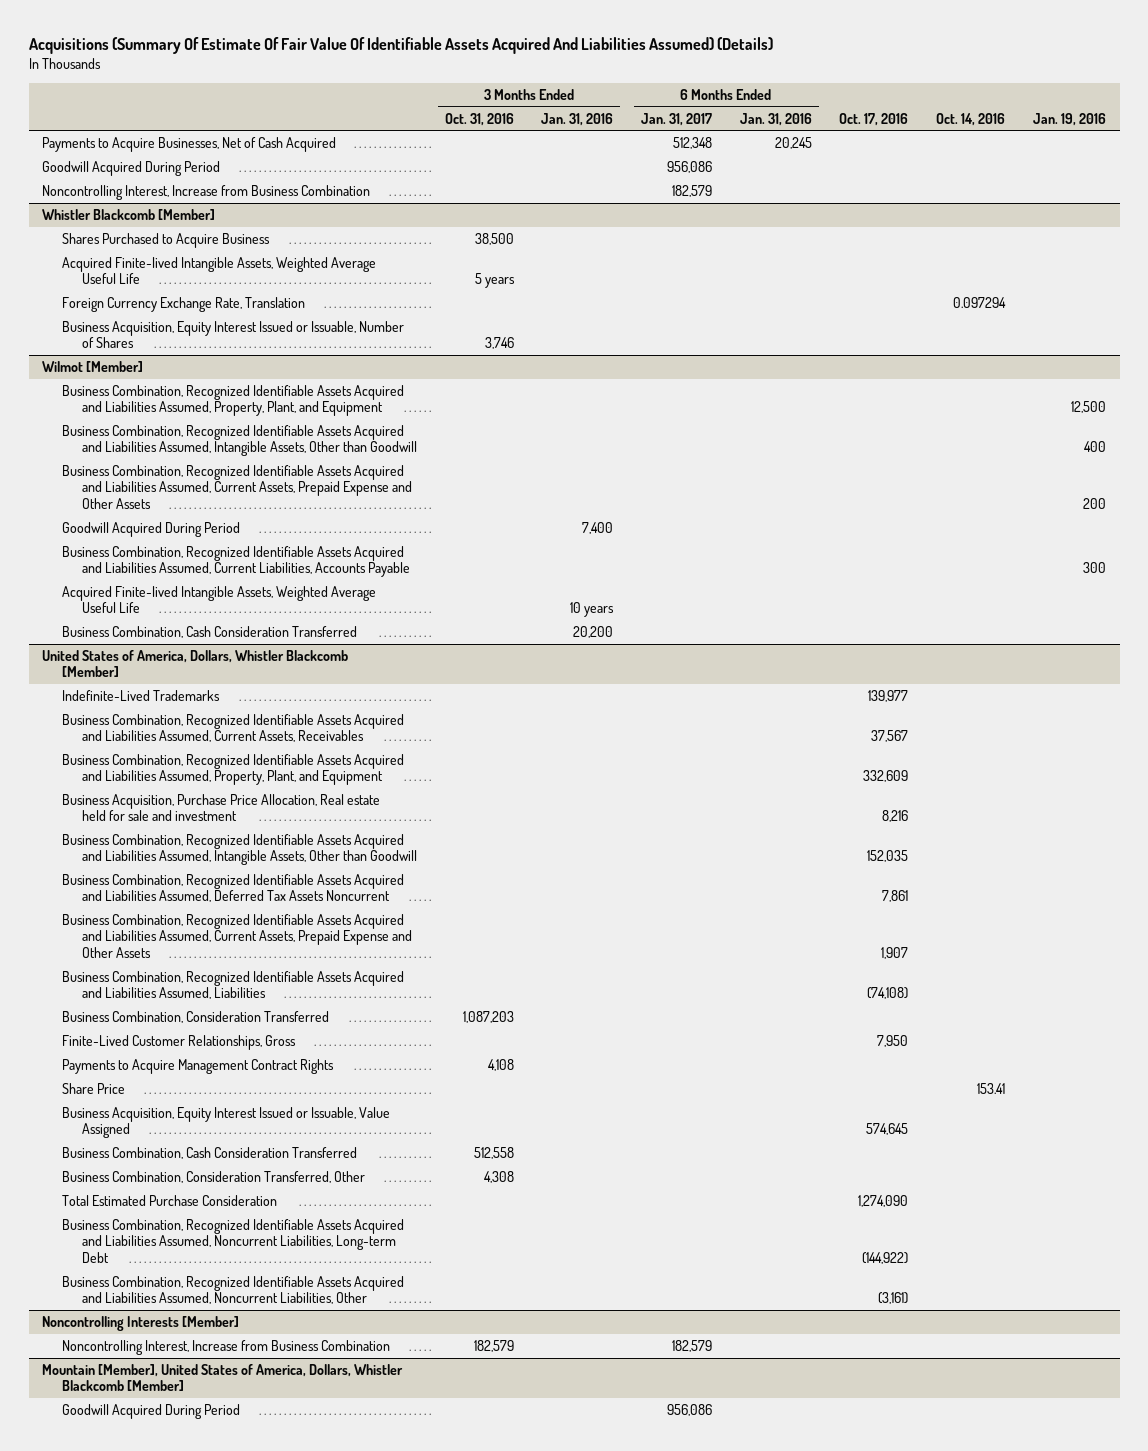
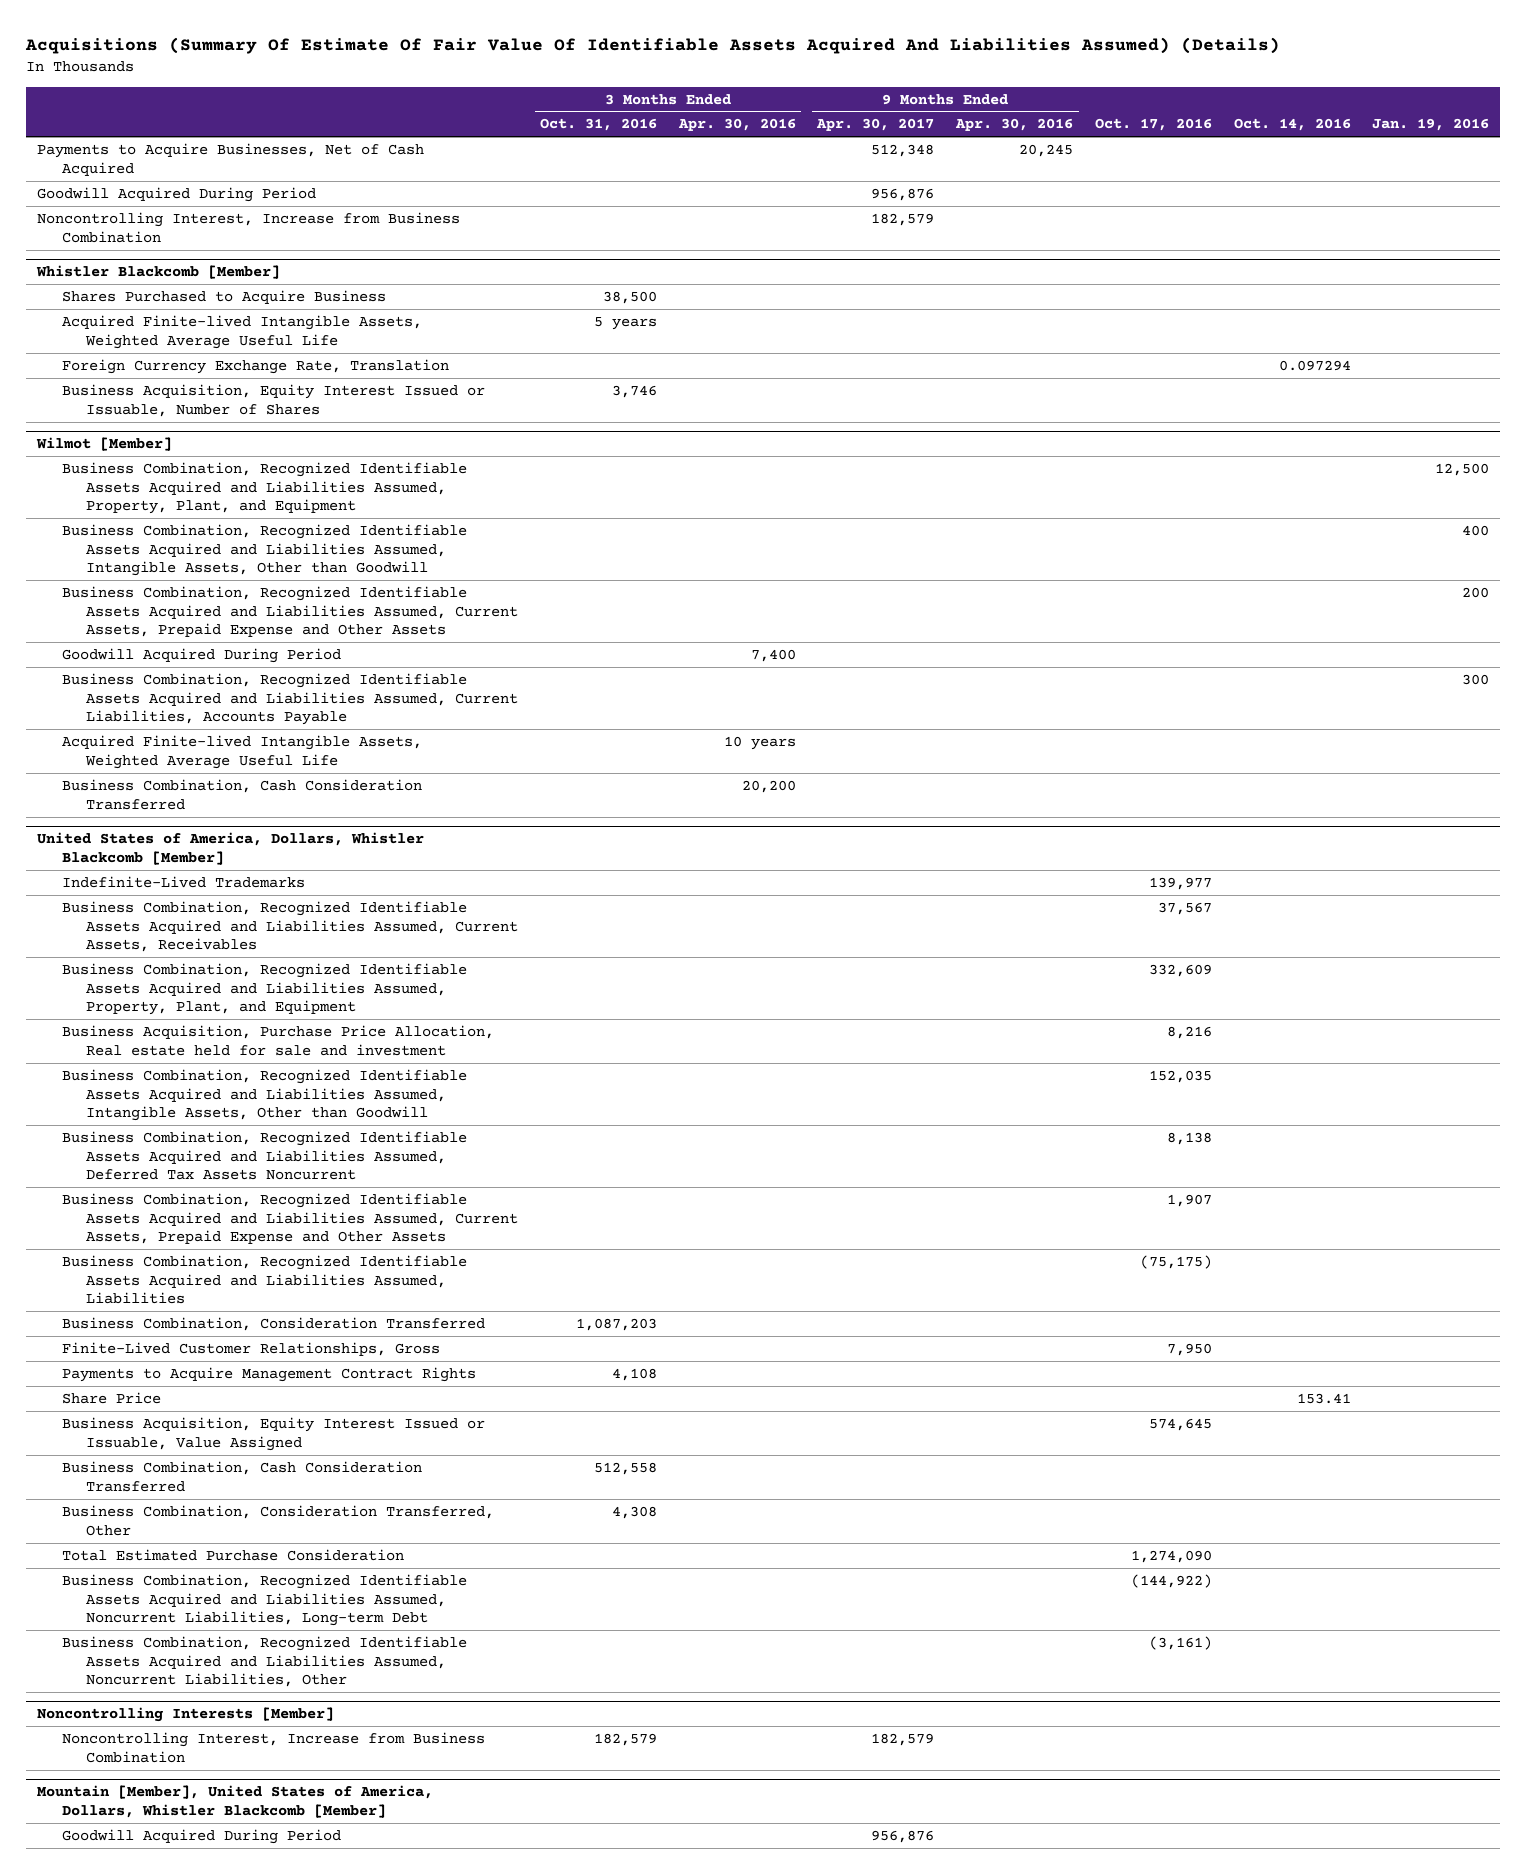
- | 3 Months Ended Oct. 31, 2016 | 3 Months Ended Jan. 31, 2016 | 6 Months Ended Jan. 31, 2017 | 6 Months Ended Jan. 31, 2016 | Oct. 17, 2016 | Oct. 14, 2016 | Jan. 19, 2016
+ | 3 Months Ended Oct. 31, 2016 | 3 Months Ended Apr. 30, 2016 | 9 Months Ended Apr. 30, 2017 | 9 Months Ended Apr. 30, 2016 | Oct. 17, 2016 | Oct. 14, 2016 | Jan. 19, 2016
@ United States of America, Dollars, Whistler Blackcomb [Member]
- Business Combination, Recognized Identifiable Assets Acquired and Liabilities Assumed, Deferred Tax Assets Noncurrent | | | | | 7,861 | |
+ Business Combination, Recognized Identifiable Assets Acquired and Liabilities Assumed, Deferred Tax Assets Noncurrent | | | | | 8,138 | |
- Business Combination, Recognized Identifiable Assets Acquired and Liabilities Assumed, Liabilities | | | | | (74,108) | |
+ Business Combination, Recognized Identifiable Assets Acquired and Liabilities Assumed, Liabilities | | | | | (75,175) | |

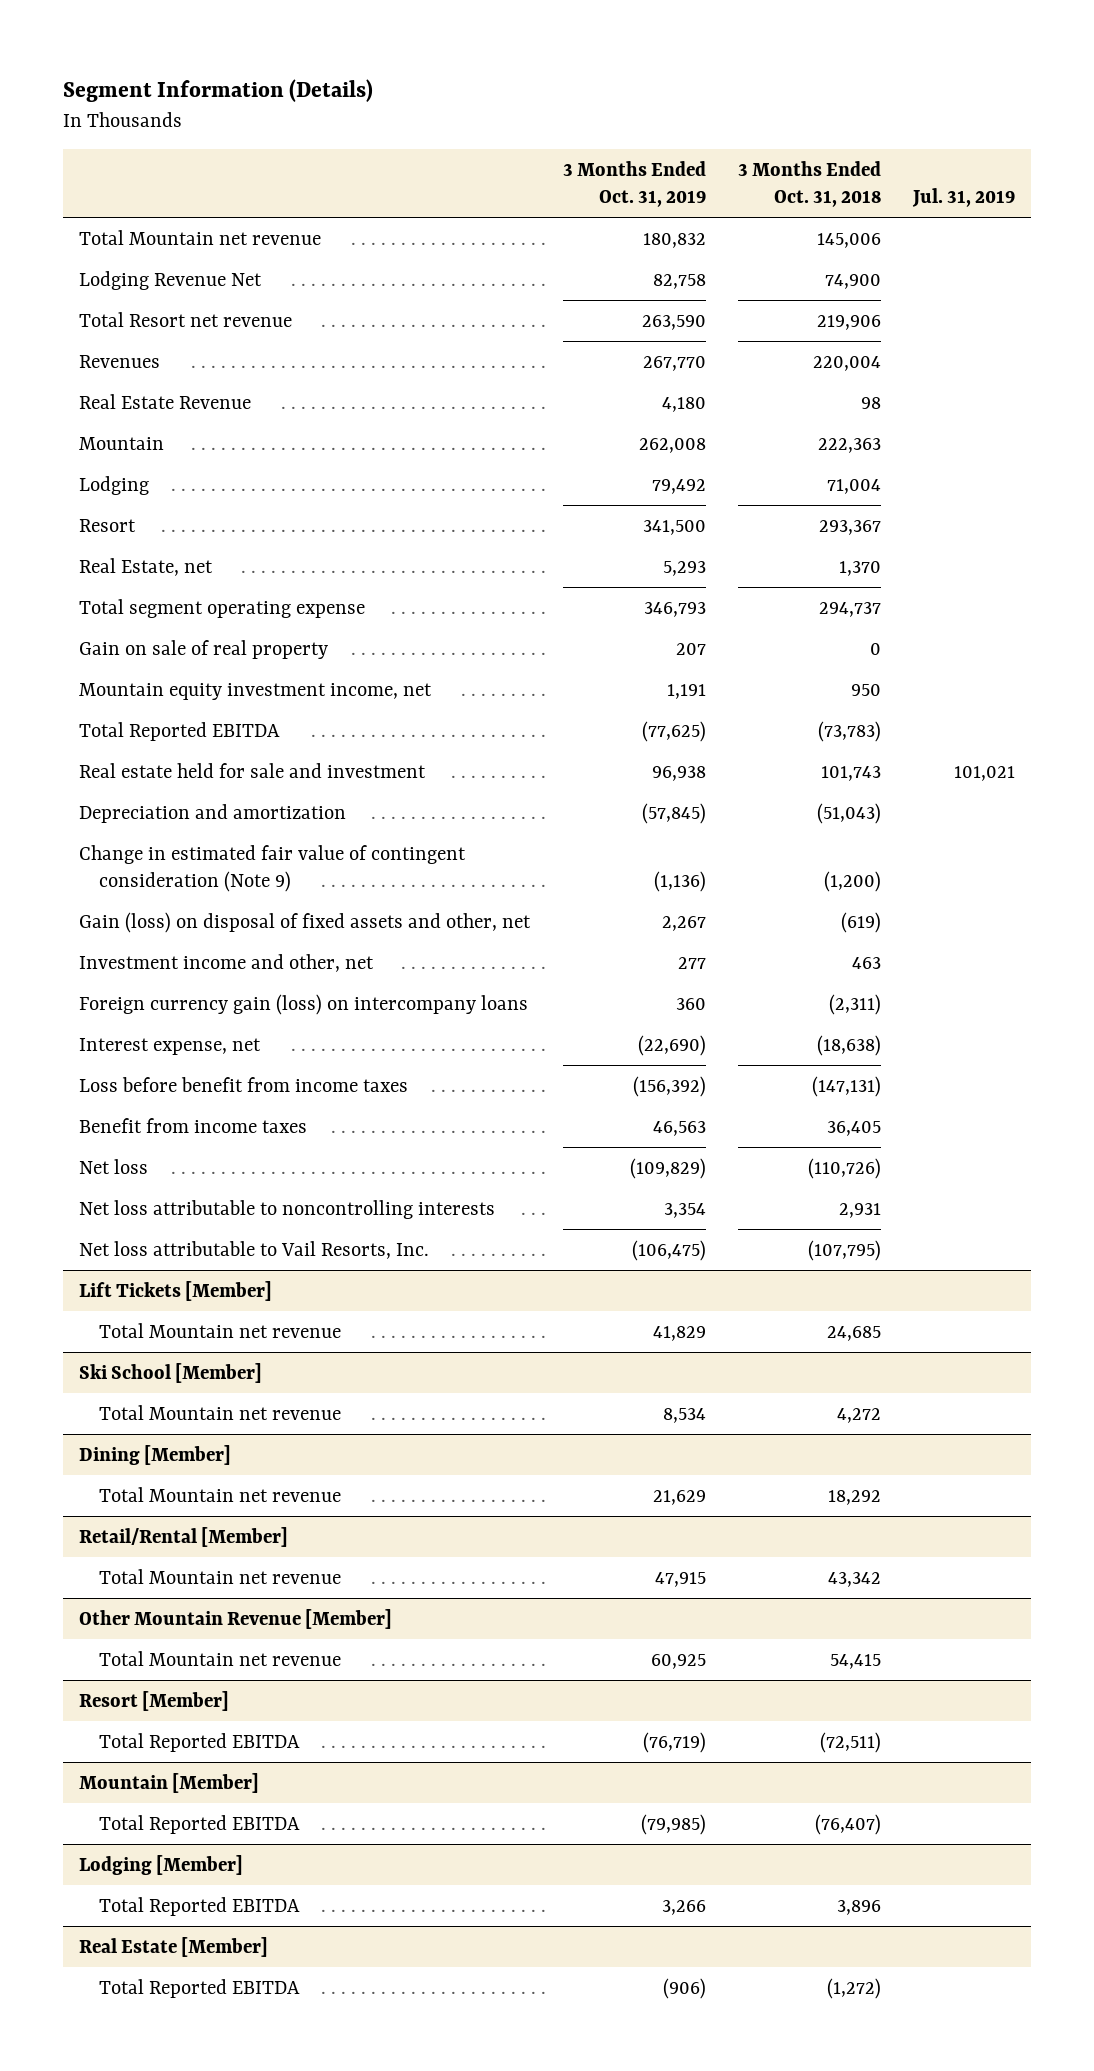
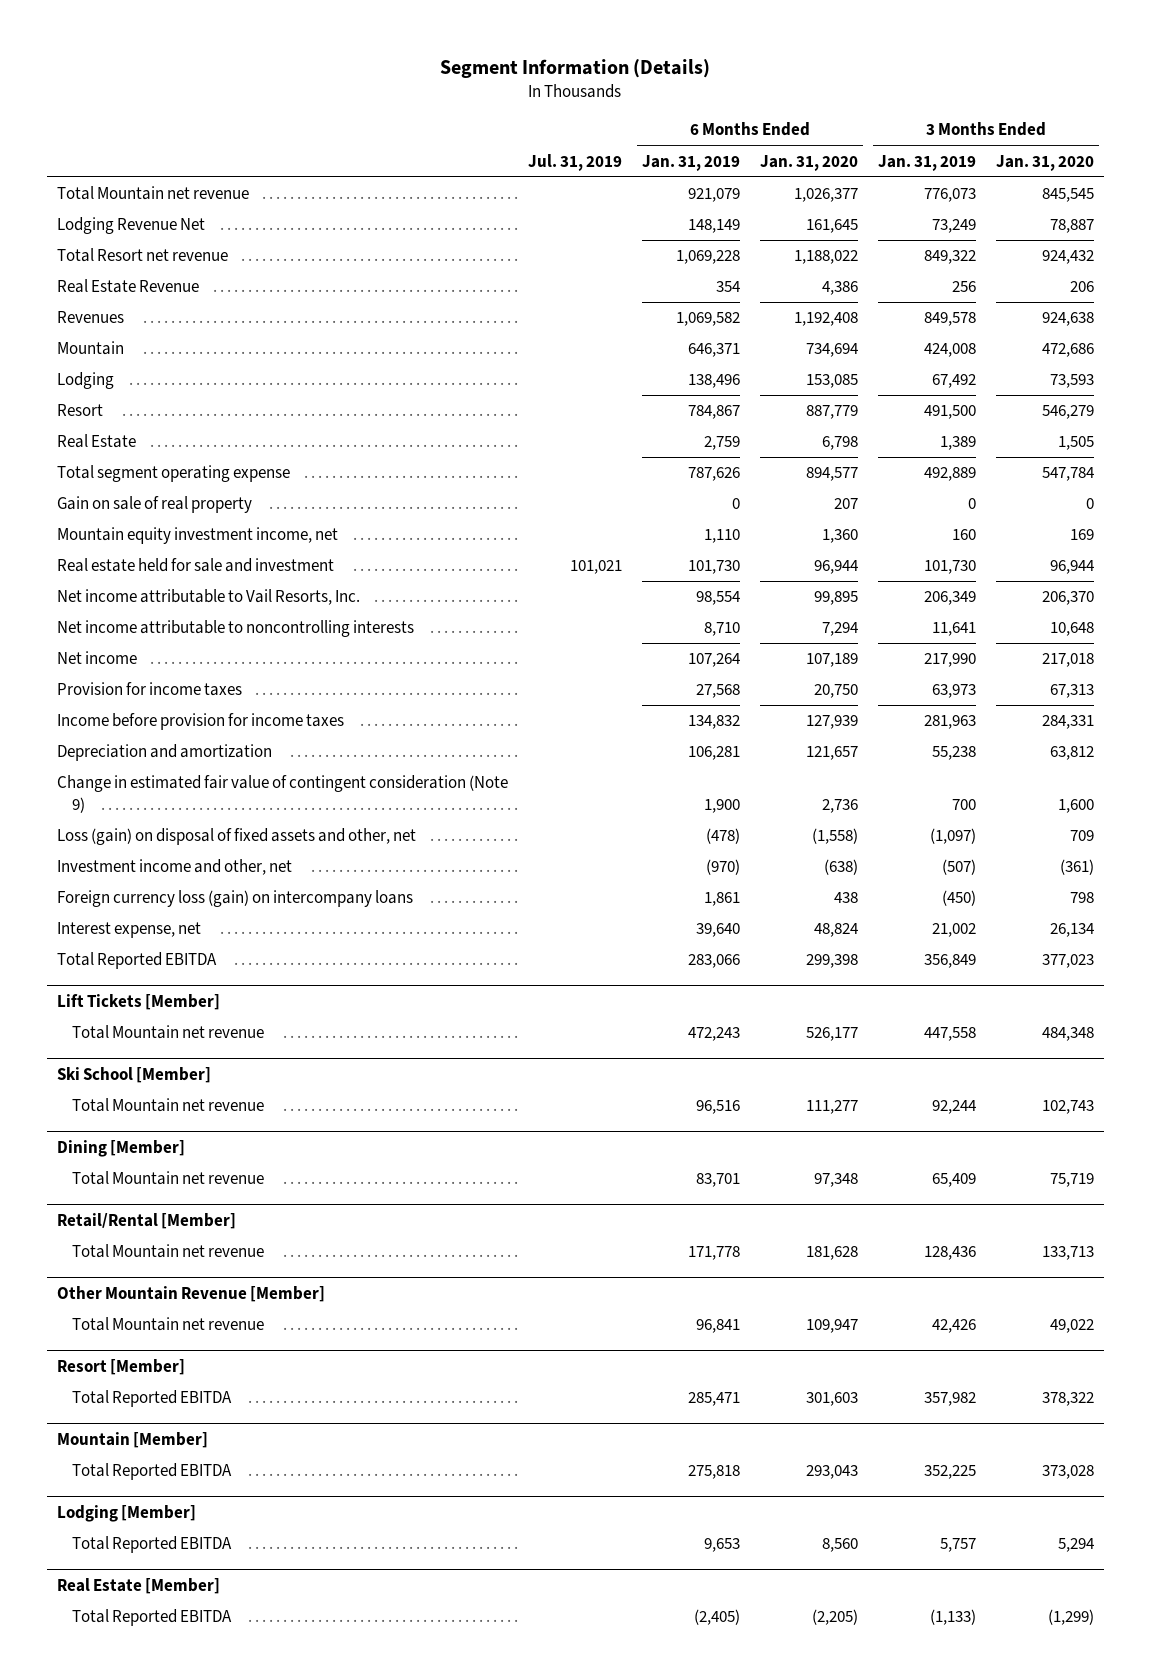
- | 3 Months Ended Oct. 31, 2019 | 3 Months Ended Oct. 31, 2018 | Jul. 31, 2019
+ | Jul. 31, 2019 | 6 Months Ended Jan. 31, 2019 | 6 Months Ended Jan. 31, 2020 | 3 Months Ended Jan. 31, 2019 | 3 Months Ended Jan. 31, 2020
moved down: Revenues | | 1,069,582 | 1,192,408 | 849,578 | 924,638
- Real Estate, net | 5,293 | 1,370 |
+ Real Estate | | 2,759 | 6,798 | 1,389 | 1,505
+ Net income attributable to Vail Resorts, Inc. | | 98,554 | 99,895 | 206,349 | 206,370
+ Net income attributable to noncontrolling interests | | 8,710 | 7,294 | 11,641 | 10,648
+ Net income | | 107,264 | 107,189 | 217,990 | 217,018
+ Provision for income taxes | | 27,568 | 20,750 | 63,973 | 67,313
+ Income before provision for income taxes | | 134,832 | 127,939 | 281,963 | 284,331
- Gain (loss) on disposal of fixed assets and other, net | 2,267 | (619) |
+ Loss (gain) on disposal of fixed assets and other, net | | (478) | (1,558) | (1,097) | 709
- Foreign currency gain (loss) on intercompany loans | 360 | (2,311) |
+ Foreign currency loss (gain) on intercompany loans | | 1,861 | 438 | (450) | 798
- Loss before benefit from income taxes | (156,392) | (147,131) |
- Benefit from income taxes | 46,563 | 36,405 |
- Net loss | (109,829) | (110,726) |
- Net loss attributable to noncontrolling interests | 3,354 | 2,931 |
- Net loss attributable to Vail Resorts, Inc. | (106,475) | (107,795) |
moved down: Total Reported EBITDA | | 283,066 | 299,398 | 356,849 | 377,023

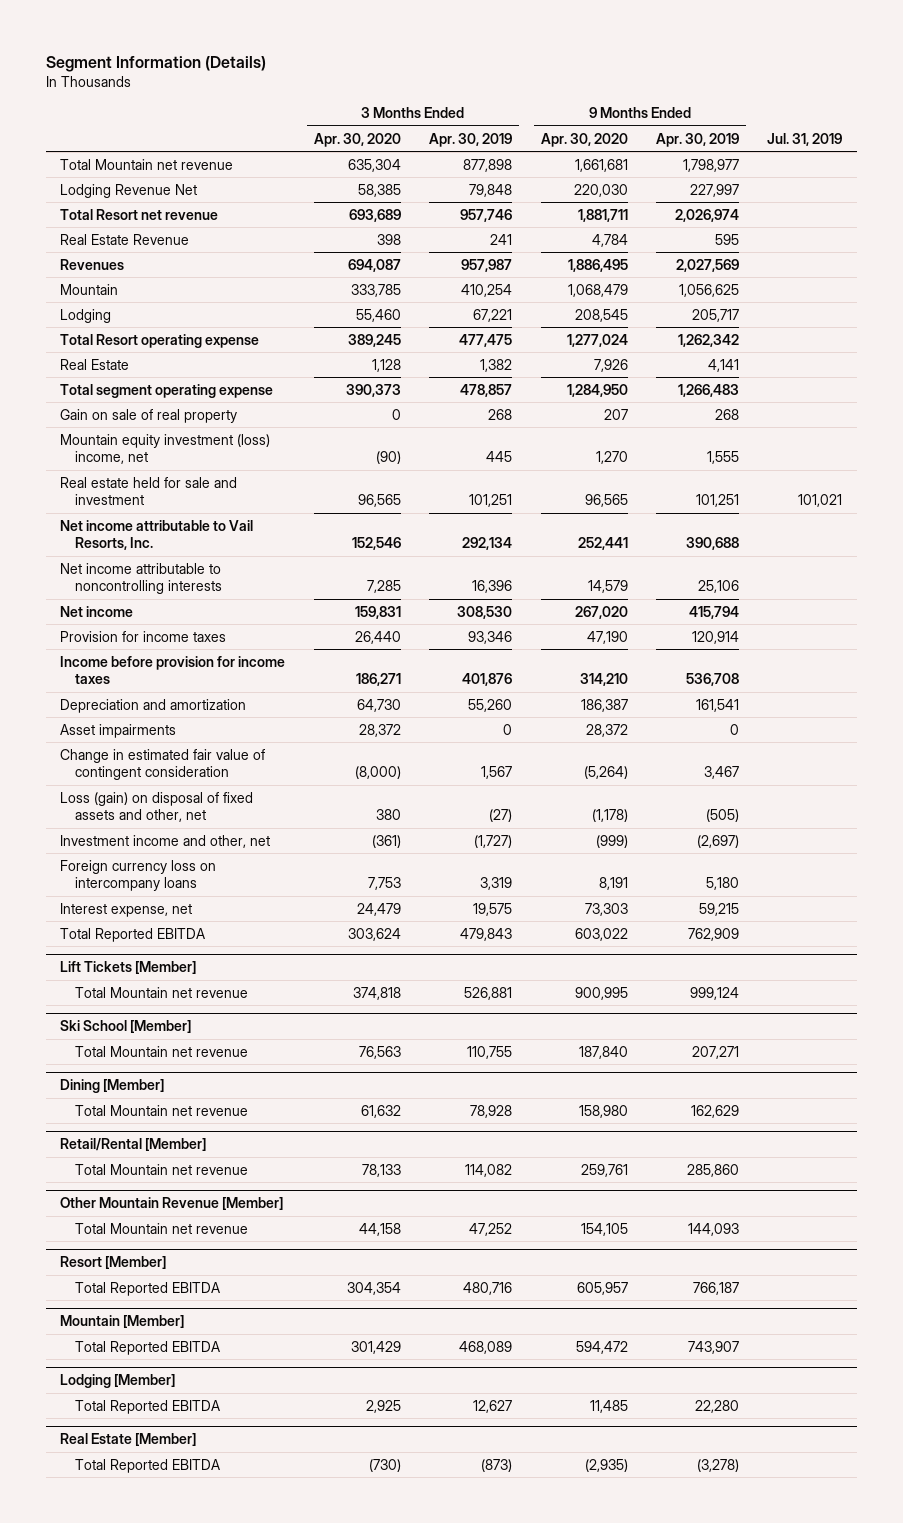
- | Jul. 31, 2019 | 6 Months Ended Jan. 31, 2019 | 6 Months Ended Jan. 31, 2020 | 3 Months Ended Jan. 31, 2019 | 3 Months Ended Jan. 31, 2020
+ | 3 Months Ended Apr. 30, 2020 | 3 Months Ended Apr. 30, 2019 | 9 Months Ended Apr. 30, 2020 | 9 Months Ended Apr. 30, 2019 | Jul. 31, 2019
- Resort | | 784,867 | 887,779 | 491,500 | 546,279
+ Total Resort operating expense | 389,245 | 477,475 | 1,277,024 | 1,262,342 |
- Mountain equity investment income, net | | 1,110 | 1,360 | 160 | 169
+ Mountain equity investment (loss) income, net | (90) | 445 | 1,270 | 1,555 |
- Change in estimated fair value of contingent consideration (Note 9) | | 1,900 | 2,736 | 700 | 1,600
+ Asset impairments | 28,372 | 0 | 28,372 | 0 |
+ Change in estimated fair value of contingent consideration | (8,000) | 1,567 | (5,264) | 3,467 |
- Foreign currency loss (gain) on intercompany loans | | 1,861 | 438 | (450) | 798
+ Foreign currency loss on intercompany loans | 7,753 | 3,319 | 8,191 | 5,180 |

